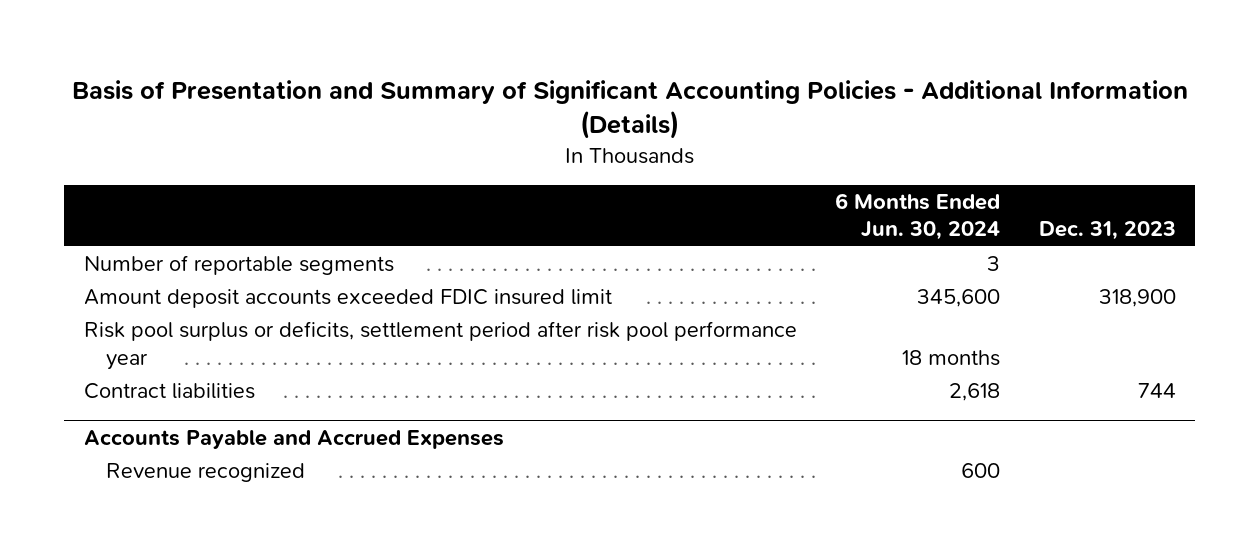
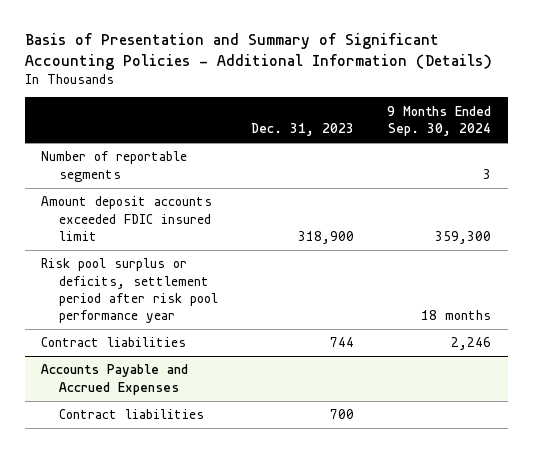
- | 6 Months Ended Jun. 30, 2024 | Dec. 31, 2023
+ | Dec. 31, 2023 | 9 Months Ended Sep. 30, 2024
@ Accounts Payable and Accrued Expenses
- Revenue recognized | 600 |
+ Contract liabilities | 700 |

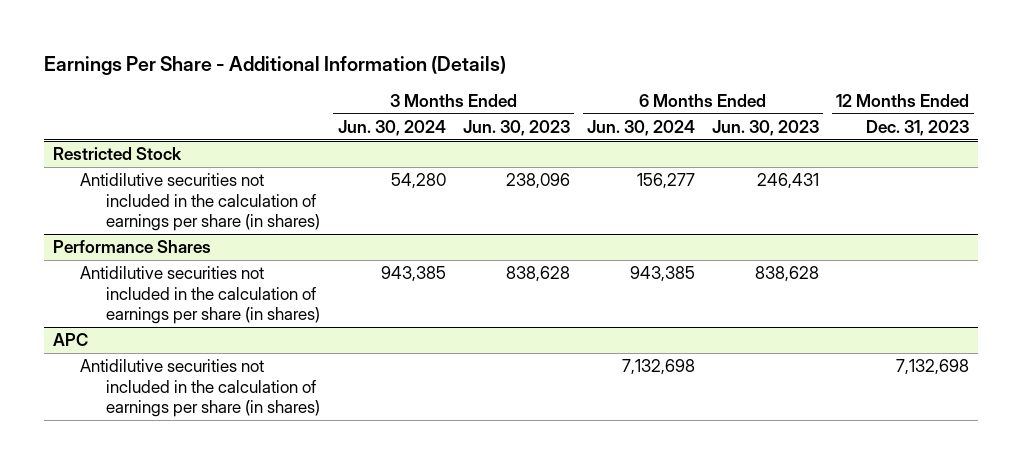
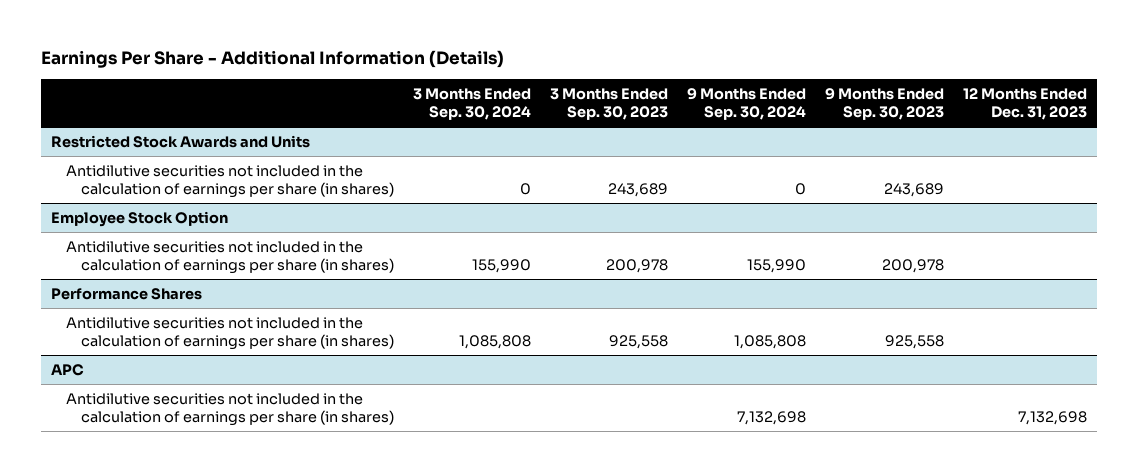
- | 3 Months Ended Jun. 30, 2024 | 3 Months Ended Jun. 30, 2023 | 6 Months Ended Jun. 30, 2024 | 6 Months Ended Jun. 30, 2023 | 12 Months Ended Dec. 31, 2023
+ | 3 Months Ended Sep. 30, 2024 | 3 Months Ended Sep. 30, 2023 | 9 Months Ended Sep. 30, 2024 | 9 Months Ended Sep. 30, 2023 | 12 Months Ended Dec. 31, 2023
- Restricted Stock
+ Restricted Stock Awards and Units
+ Employee Stock Option
+ Antidilutive securities not included in the calculation of earnings per share (in shares) | 155,990 | 200,978 | 155,990 | 200,978 |

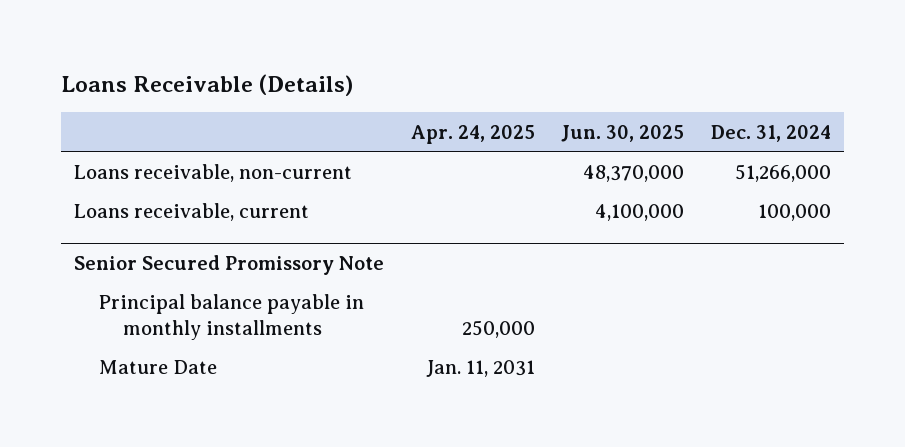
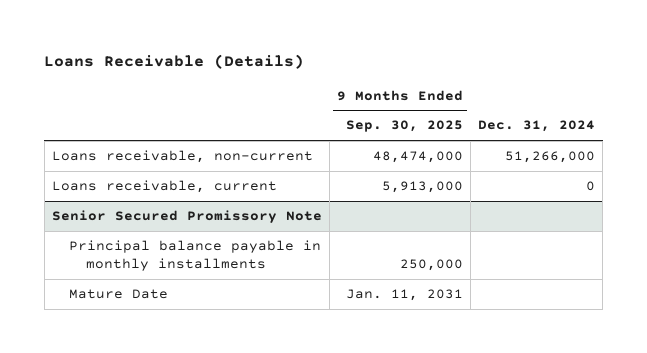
- | Apr. 24, 2025 | Jun. 30, 2025 | Dec. 31, 2024
+ | 9 Months Ended Sep. 30, 2025 | Dec. 31, 2024
- Loans receivable, current | | 4,100,000 | 100,000
+ Loans receivable, current | 5,913,000 | 0

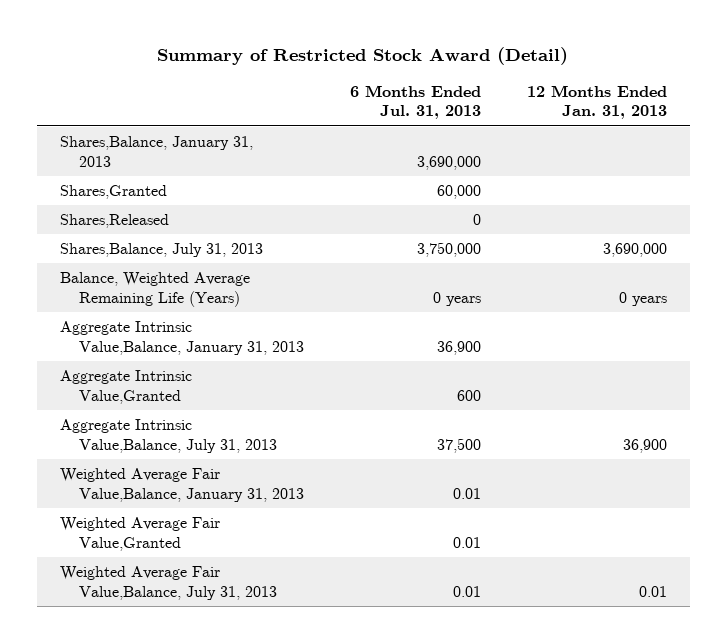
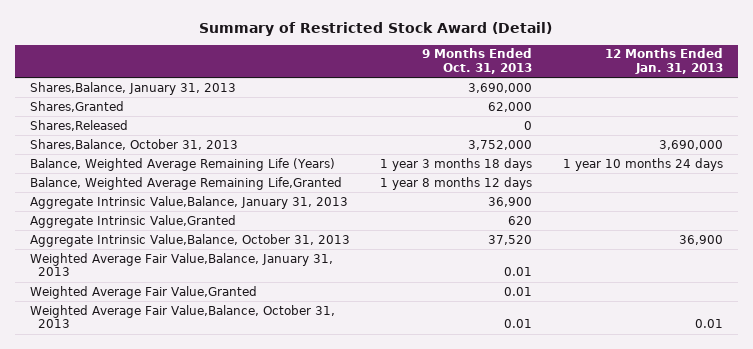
- | 6 Months Ended Jul. 31, 2013 | 12 Months Ended Jan. 31, 2013
+ | 9 Months Ended Oct. 31, 2013 | 12 Months Ended Jan. 31, 2013
- Shares,Balance, July 31, 2013 | 3,750,000 | 3,690,000
- Balance, Weighted Average Remaining Life (Years) | 0 years | 0 years
+ Shares,Balance, October 31, 2013 | 3,752,000 | 3,690,000
+ Balance, Weighted Average Remaining Life (Years) | 1 year 3 months 18 days | 1 year 10 months 24 days
+ Balance, Weighted Average Remaining Life,Granted | 1 year 8 months 12 days |
- Aggregate Intrinsic Value,Balance, July 31, 2013 | 37,500 | 36,900
+ Aggregate Intrinsic Value,Balance, October 31, 2013 | 37,520 | 36,900
- Weighted Average Fair Value,Balance, July 31, 2013 | 0.01 | 0.01
+ Weighted Average Fair Value,Balance, October 31, 2013 | 0.01 | 0.01

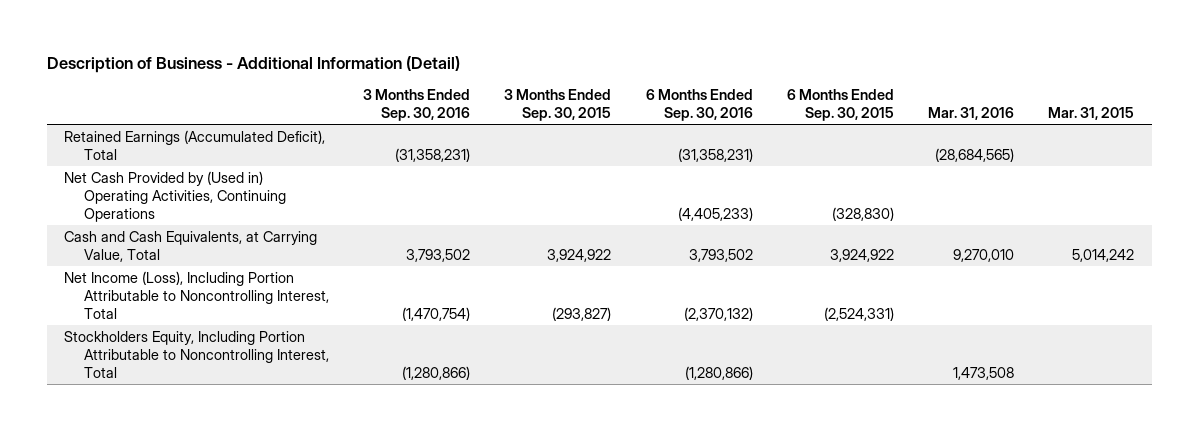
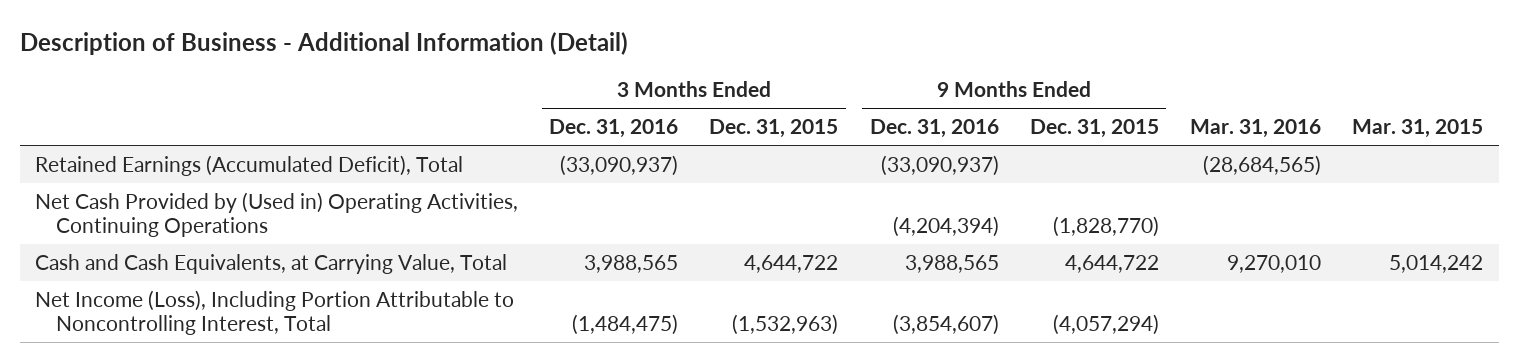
- | 3 Months Ended Sep. 30, 2016 | 3 Months Ended Sep. 30, 2015 | 6 Months Ended Sep. 30, 2016 | 6 Months Ended Sep. 30, 2015 | Mar. 31, 2016 | Mar. 31, 2015
+ | 3 Months Ended Dec. 31, 2016 | 3 Months Ended Dec. 31, 2015 | 9 Months Ended Dec. 31, 2016 | 9 Months Ended Dec. 31, 2015 | Mar. 31, 2016 | Mar. 31, 2015
- Stockholders Equity, Including Portion Attributable to Noncontrolling Interest, Total | (1,280,866) | | (1,280,866) | | 1,473,508 |

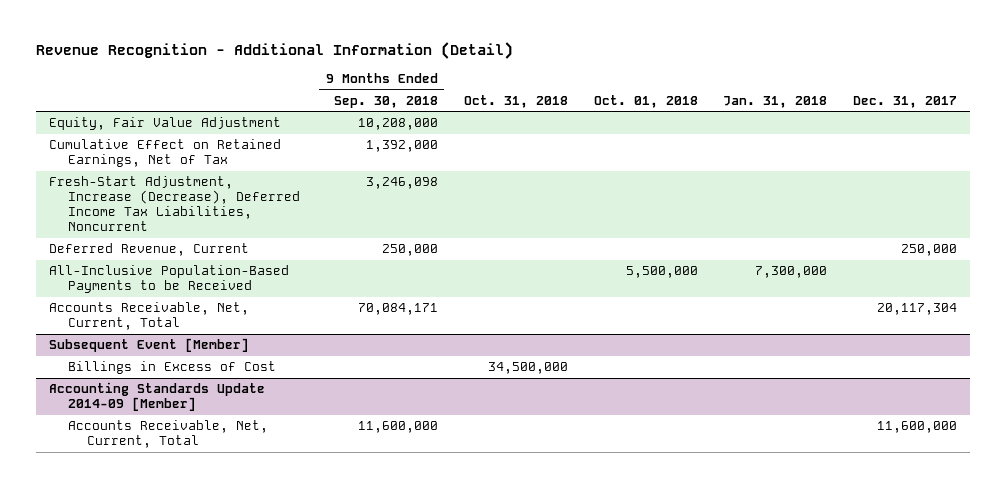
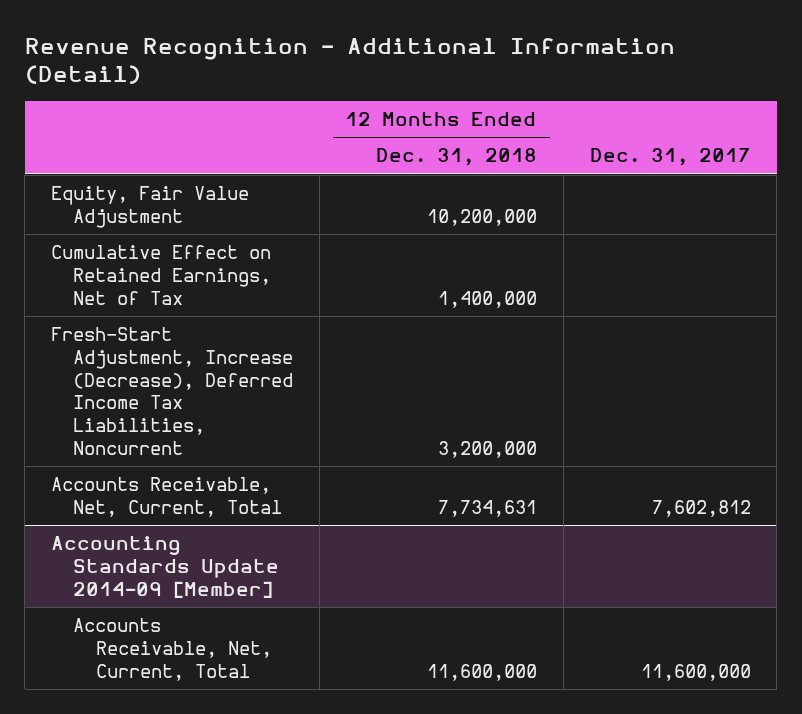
- | 9 Months Ended Sep. 30, 2018 | Oct. 31, 2018 | Oct. 01, 2018 | Jan. 31, 2018 | Dec. 31, 2017
+ | 12 Months Ended Dec. 31, 2018 | Dec. 31, 2017
- Deferred Revenue, Current | 250,000 | | | | 250,000
- All-Inclusive Population-Based Payments to be Received | | | 5,500,000 | 7,300,000 |
- Accounts Receivable, Net, Current, Total | 70,084,171 | | | | 20,117,304
- Subsequent Event [Member]
- Billings in Excess of Cost | | 34,500,000 | | |
+ Accounts Receivable, Net, Current, Total | 7,734,631 | 7,602,812

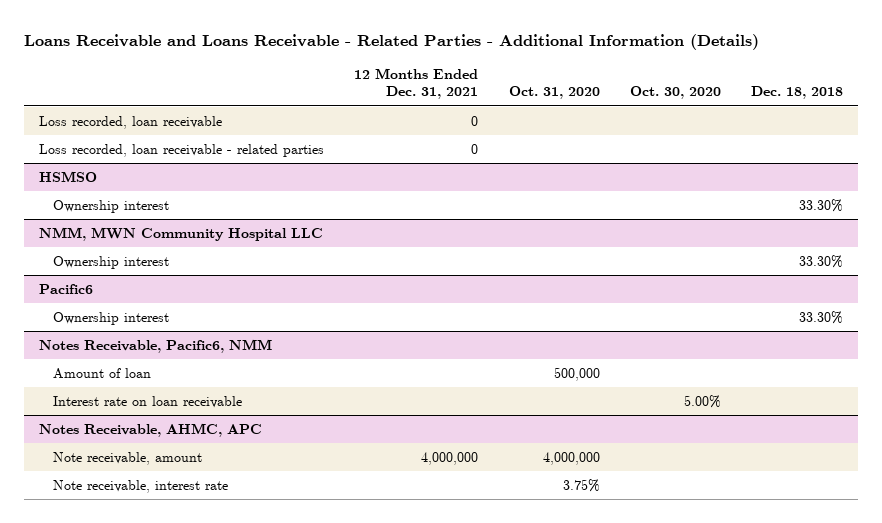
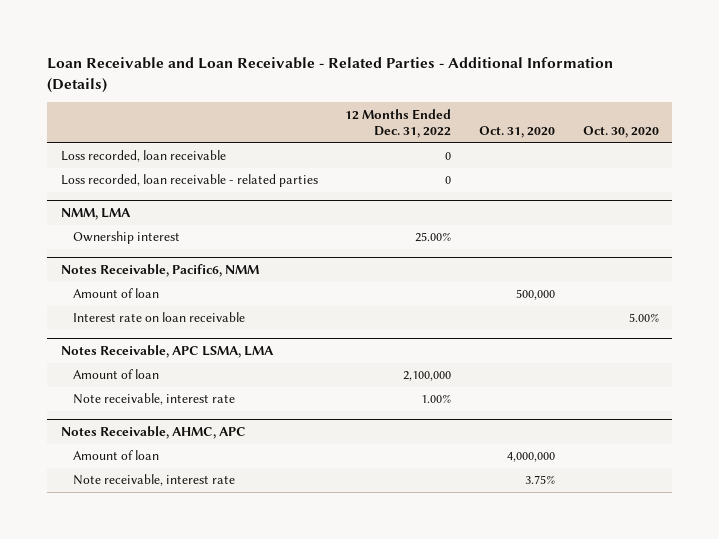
- Loans Receivable and Loans Receivable - Related Parties - Additional Information (Details)
+ Loan Receivable and Loan Receivable - Related Parties - Additional Information (Details)
- | 12 Months Ended Dec. 31, 2021 | Oct. 31, 2020 | Oct. 30, 2020 | Dec. 18, 2018
+ | 12 Months Ended Dec. 31, 2022 | Oct. 31, 2020 | Oct. 30, 2020
- HSMSO
- Ownership interest | | | | 33.30%
- NMM, MWN Community Hospital LLC
- Ownership interest | | | | 33.30%
- Pacific6
- Ownership interest | | | | 33.30%
+ NMM, LMA
+ Ownership interest | 25.00% | |
+ Notes Receivable, APC LSMA, LMA
+ Amount of loan | 2,100,000 | |
+ Note receivable, interest rate | 1.00% | |
@ Notes Receivable, AHMC, APC
- Note receivable, amount | 4,000,000 | 4,000,000 | |
+ Amount of loan | | 4,000,000 |

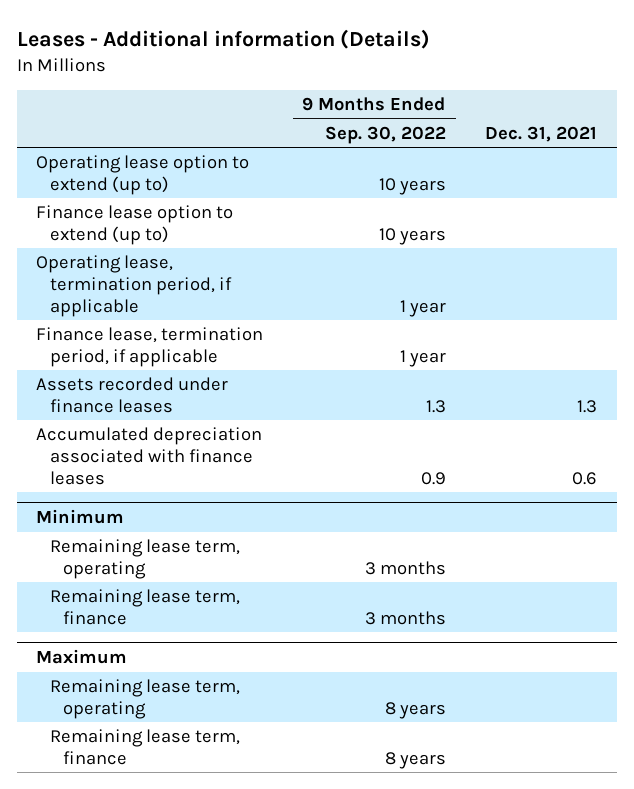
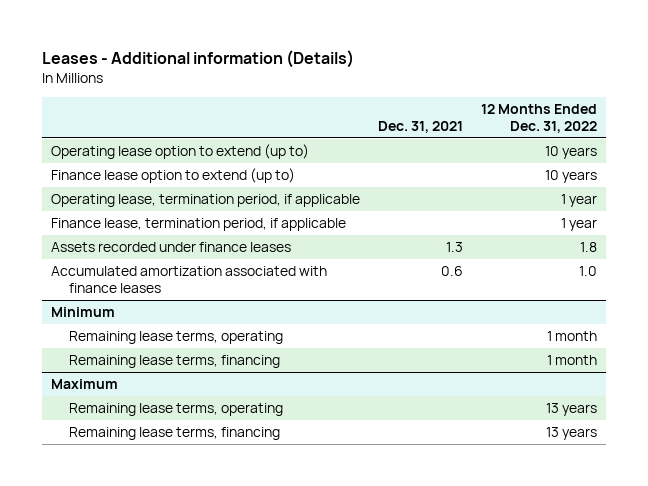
- | 9 Months Ended Sep. 30, 2022 | Dec. 31, 2021
+ | Dec. 31, 2021 | 12 Months Ended Dec. 31, 2022
- Accumulated depreciation associated with finance leases | 0.9 | 0.6
+ Accumulated amortization associated with finance leases | 0.6 | 1.0
@ Minimum
- Remaining lease term, operating | 3 months |
- Remaining lease term, finance | 3 months |
+ Remaining lease terms, operating | | 1 month
+ Remaining lease terms, financing | | 1 month
@ Maximum
- Remaining lease term, operating | 8 years |
- Remaining lease term, finance | 8 years |
+ Remaining lease terms, operating | | 13 years
+ Remaining lease terms, financing | | 13 years

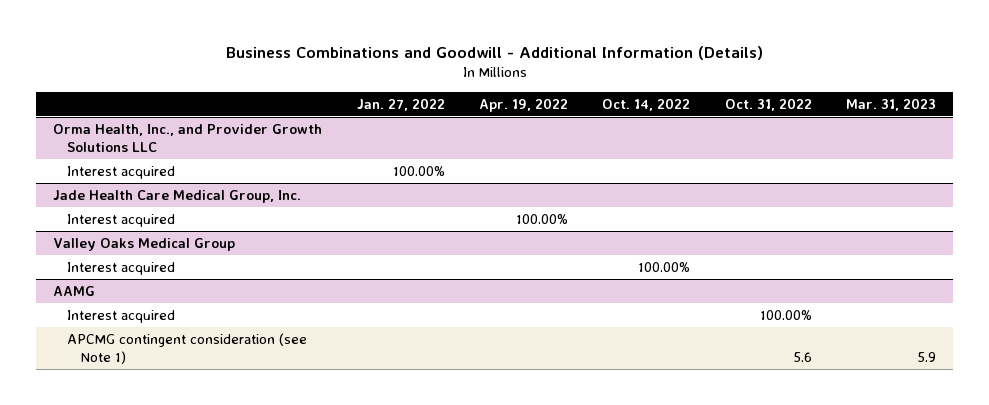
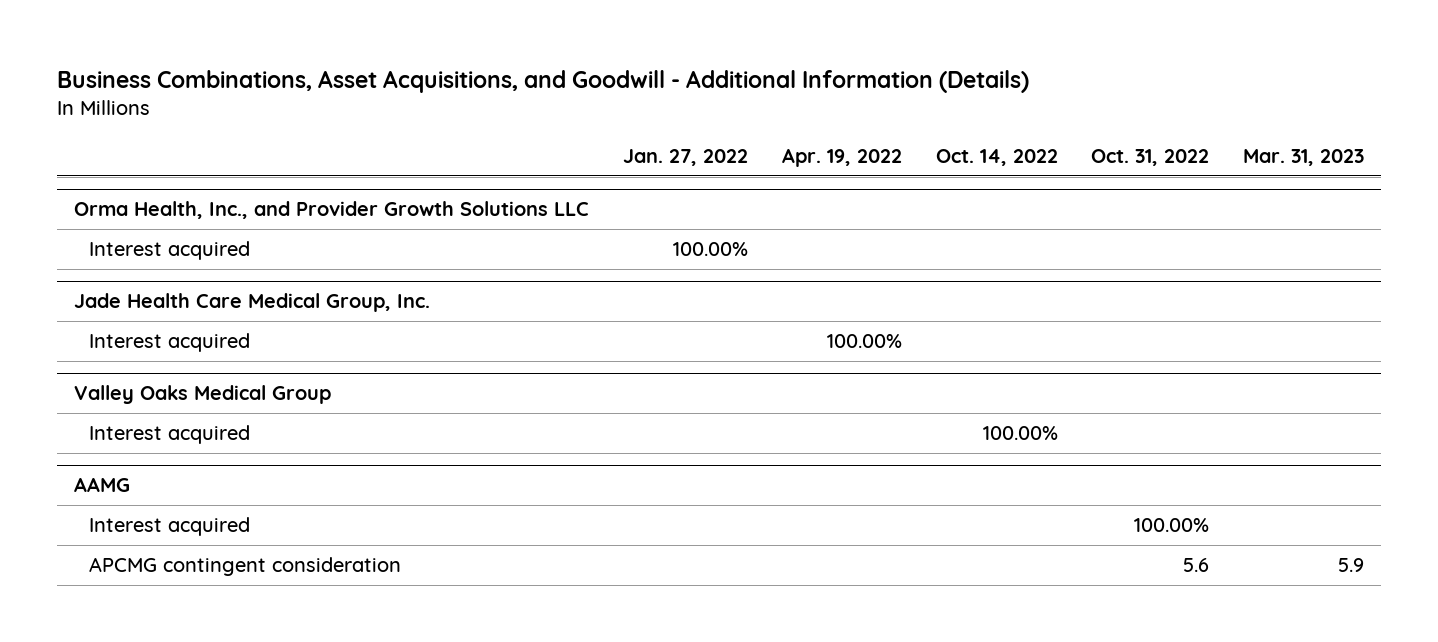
- Business Combinations and Goodwill - Additional Information (Details)
+ Business Combinations, Asset Acquisitions, and Goodwill - Additional Information (Details)
@ AAMG
- APCMG contingent consideration (see Note 1) | | | | 5.6 | 5.9
+ APCMG contingent consideration | | | | 5.6 | 5.9

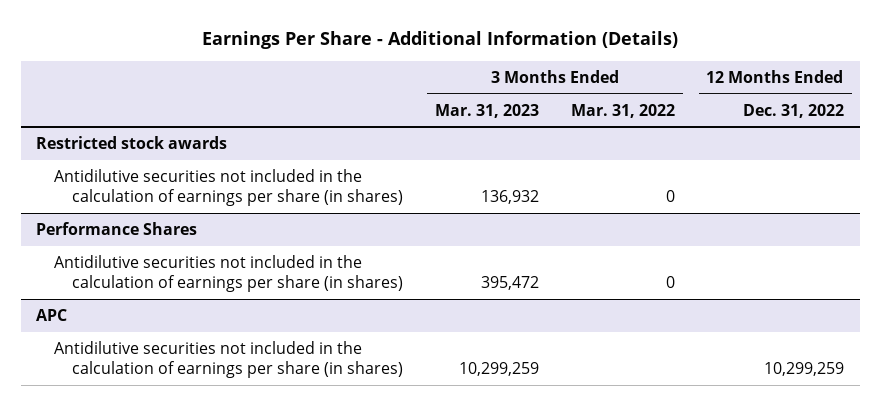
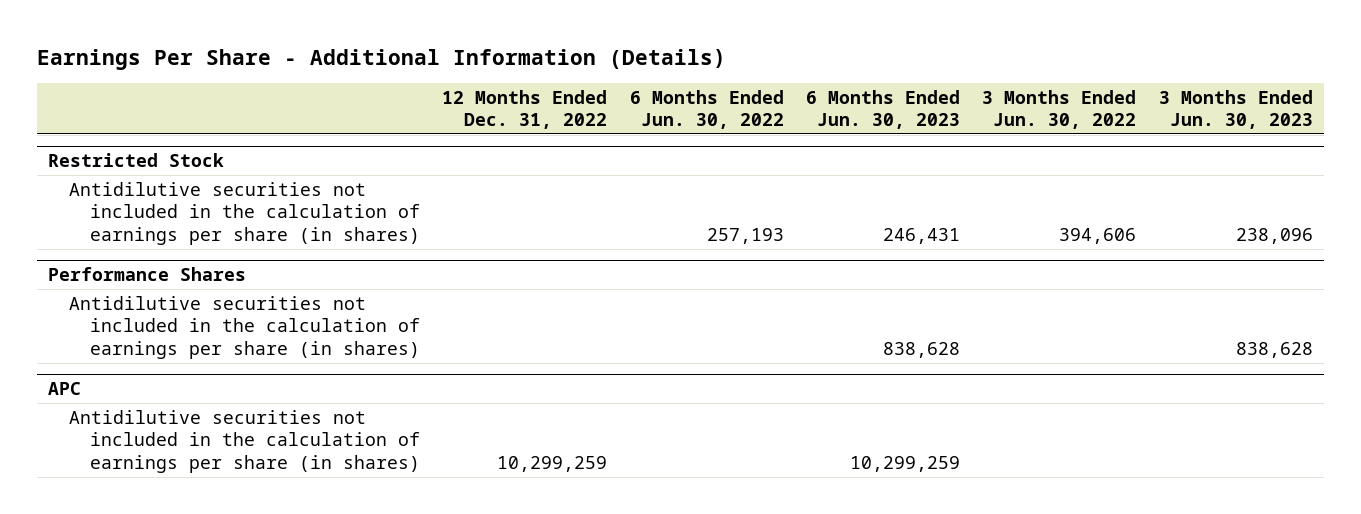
- | 3 Months Ended Mar. 31, 2023 | 3 Months Ended Mar. 31, 2022 | 12 Months Ended Dec. 31, 2022
+ | 12 Months Ended Dec. 31, 2022 | 6 Months Ended Jun. 30, 2022 | 6 Months Ended Jun. 30, 2023 | 3 Months Ended Jun. 30, 2022 | 3 Months Ended Jun. 30, 2023
- Restricted stock awards
+ Restricted Stock

